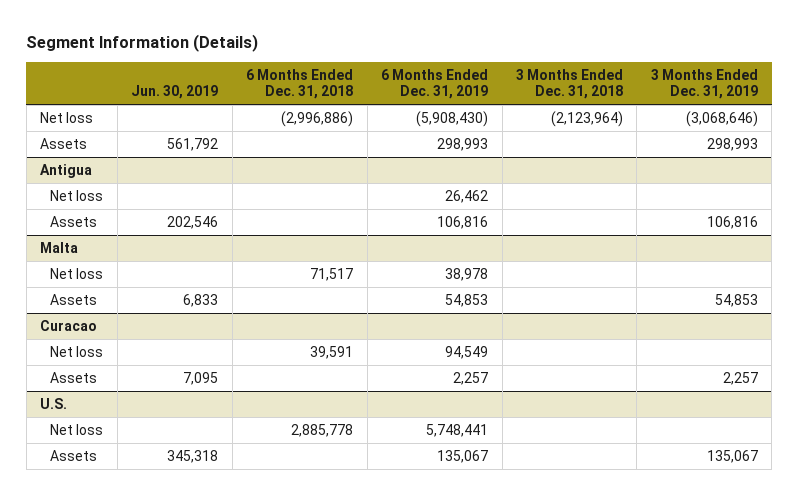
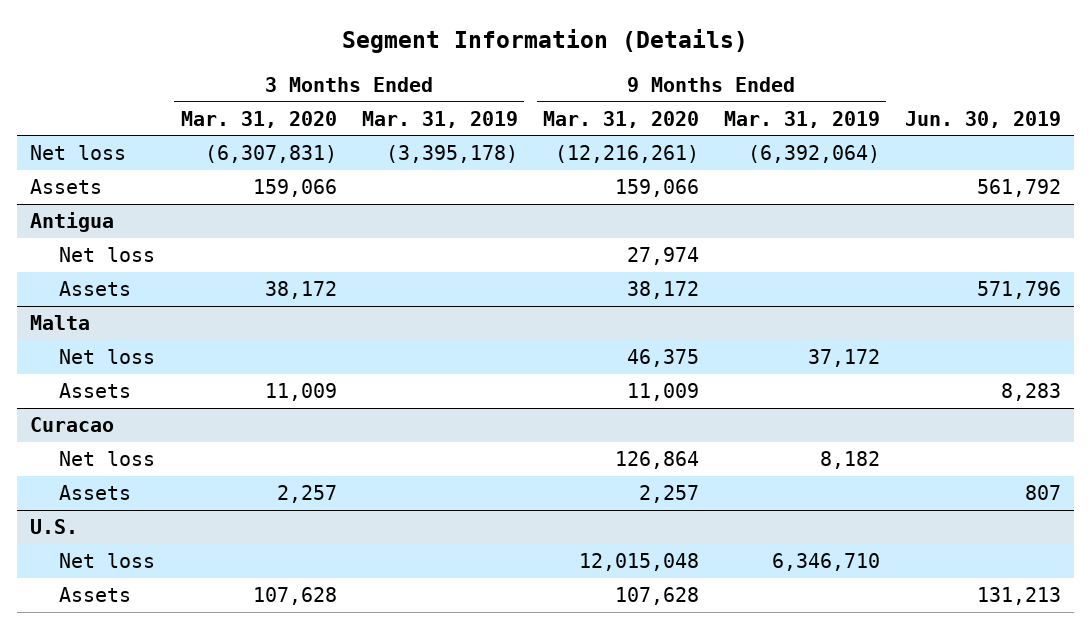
- | Jun. 30, 2019 | 6 Months Ended Dec. 31, 2018 | 6 Months Ended Dec. 31, 2019 | 3 Months Ended Dec. 31, 2018 | 3 Months Ended Dec. 31, 2019
+ | 3 Months Ended Mar. 31, 2020 | 3 Months Ended Mar. 31, 2019 | 9 Months Ended Mar. 31, 2020 | 9 Months Ended Mar. 31, 2019 | Jun. 30, 2019
@ Antigua
- Assets | 202,546 | | 106,816 | | 106,816
+ Assets | 38,172 | | 38,172 | | 571,796
@ Malta
- Assets | 6,833 | | 54,853 | | 54,853
+ Assets | 11,009 | | 11,009 | | 8,283
@ Curacao
- Assets | 7,095 | | 2,257 | | 2,257
+ Assets | 2,257 | | 2,257 | | 807
@ U.S.
- Assets | 345,318 | | 135,067 | | 135,067
+ Assets | 107,628 | | 107,628 | | 131,213

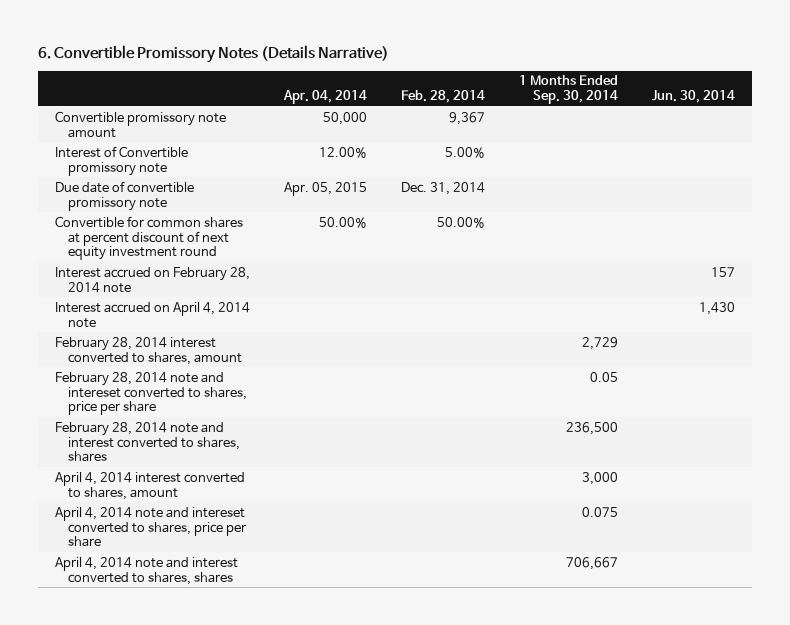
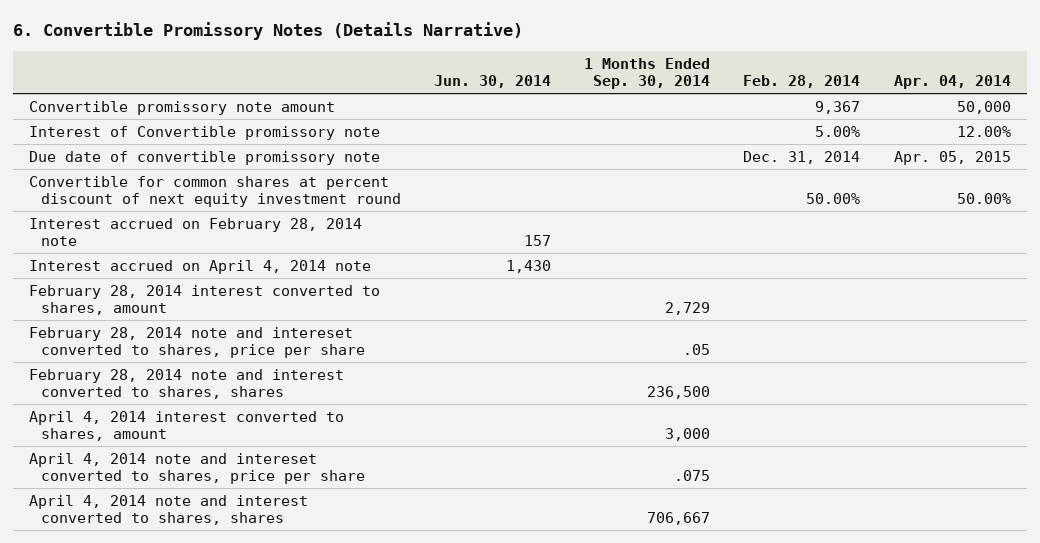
- | Apr. 04, 2014 | Feb. 28, 2014 | 1 Months Ended Sep. 30, 2014 | Jun. 30, 2014
+ | Jun. 30, 2014 | 1 Months Ended Sep. 30, 2014 | Feb. 28, 2014 | Apr. 04, 2014
- February 28, 2014 note and intereset converted to shares, price per share | | | 0.05 |
+ February 28, 2014 note and intereset converted to shares, price per share | | .05 | |
- April 4, 2014 note and intereset converted to shares, price per share | | | 0.075 |
+ April 4, 2014 note and intereset converted to shares, price per share | | .075 | |

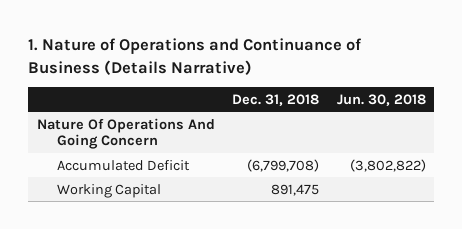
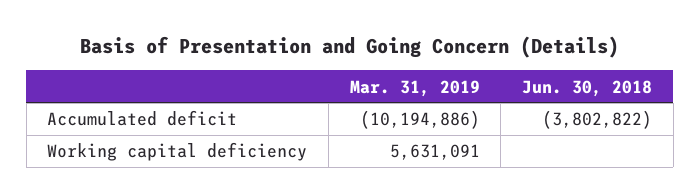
- 1. Nature of Operations and Continuance of Business (Details Narrative)
+ Basis of Presentation and Going Concern (Details)
- | Dec. 31, 2018 | Jun. 30, 2018
+ | Mar. 31, 2019 | Jun. 30, 2018
- Nature Of Operations And Going Concern
- Accumulated Deficit | (6,799,708) | (3,802,822)
- Working Capital | 891,475 |
+ Accumulated deficit | (10,194,886) | (3,802,822)
+ Working capital deficiency | 5,631,091 |

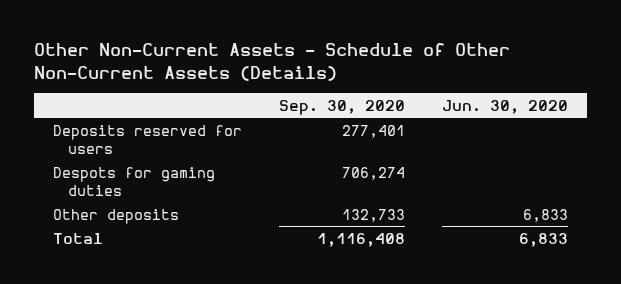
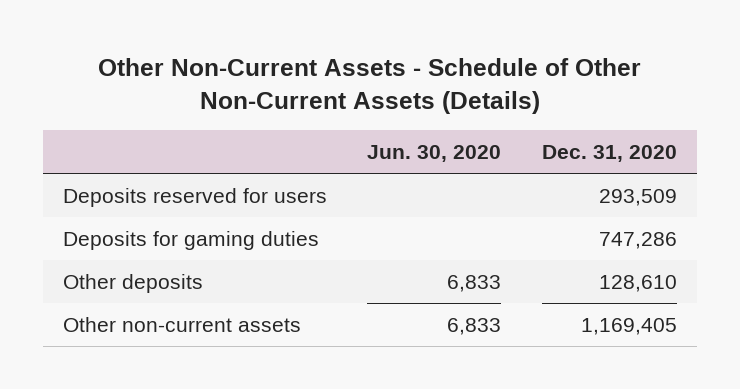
- | Sep. 30, 2020 | Jun. 30, 2020
+ | Jun. 30, 2020 | Dec. 31, 2020
- Despots for gaming duties | 706,274 |
+ Deposits for gaming duties | | 747,286
- Total | 1,116,408 | 6,833
+ Other non-current assets | 6,833 | 1,169,405

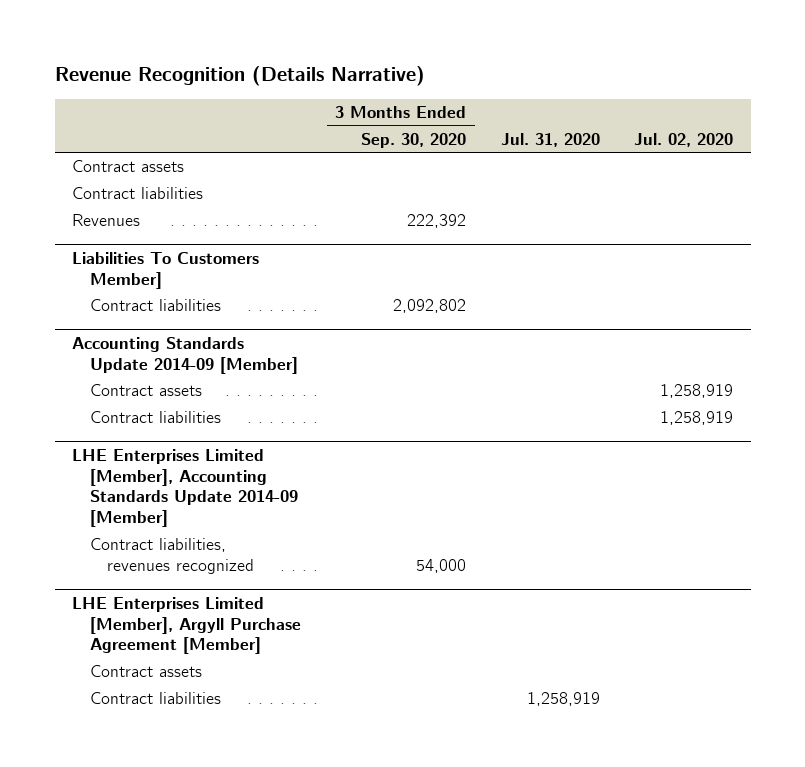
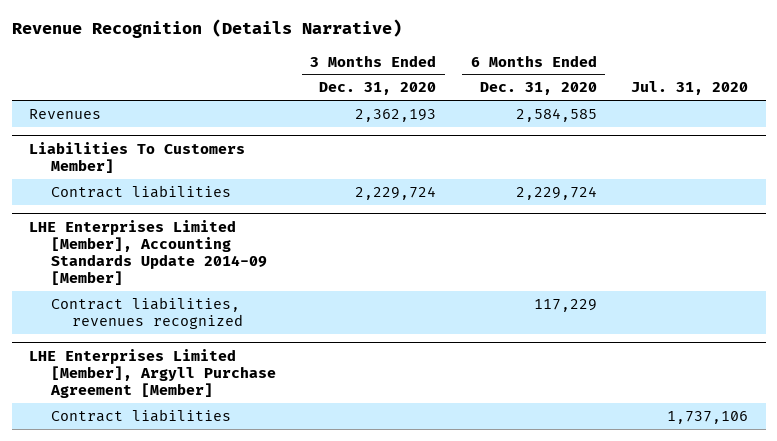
- | 3 Months Ended Sep. 30, 2020 | Jul. 31, 2020 | Jul. 02, 2020
+ | 3 Months Ended Dec. 31, 2020 | 6 Months Ended Dec. 31, 2020 | Jul. 31, 2020
- Contract assets
- Contract liabilities
- Accounting Standards Update 2014-09 [Member]
- Contract assets | | | 1,258,919
- Contract liabilities | | | 1,258,919
@ LHE Enterprises Limited [Member], Argyll Purchase Agreement [Member]
- Contract assets
- Contract liabilities | | 1,258,919 |
+ Contract liabilities | | | 1,737,106

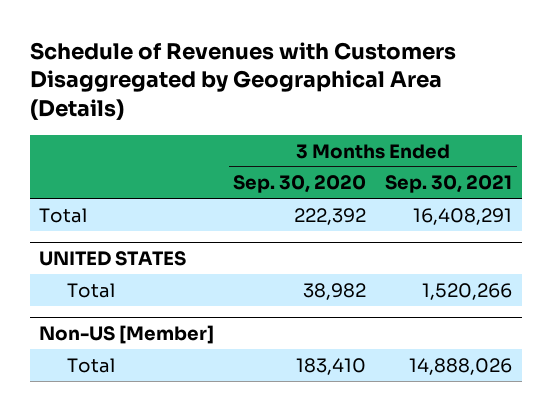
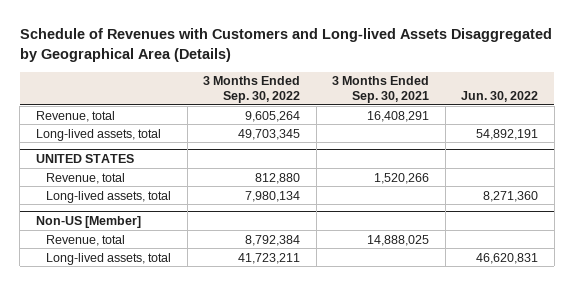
- Schedule of Revenues with Customers Disaggregated by Geographical Area (Details)
+ Schedule of Revenues with Customers and Long-lived Assets Disaggregated by Geographical Area (Details)
- | 3 Months Ended Sep. 30, 2020 | 3 Months Ended Sep. 30, 2021
+ | 3 Months Ended Sep. 30, 2022 | 3 Months Ended Sep. 30, 2021 | Jun. 30, 2022
- Total | 222,392 | 16,408,291
+ Revenue, total | 9,605,264 | 16,408,291 |
+ Long-lived assets, total | 49,703,345 | | 54,892,191
@ UNITED STATES
- Total | 38,982 | 1,520,266
+ Revenue, total | 812,880 | 1,520,266 |
+ Long-lived assets, total | 7,980,134 | | 8,271,360
@ Non-US [Member]
- Total | 183,410 | 14,888,026
+ Revenue, total | 8,792,384 | 14,888,025 |
+ Long-lived assets, total | 41,723,211 | | 46,620,831

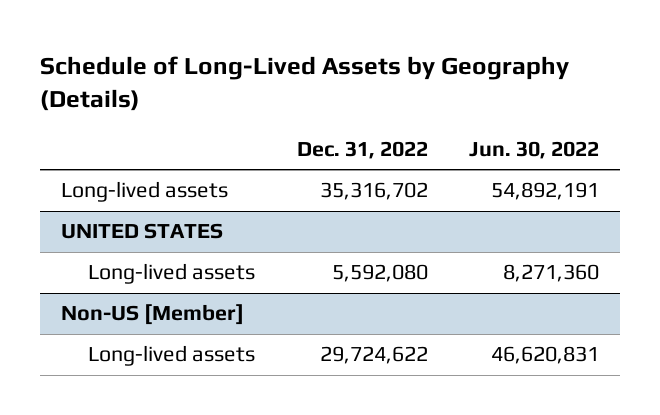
- Schedule of Revenues with Customers and Long-lived Assets Disaggregated by Geographical Area (Details)
+ Schedule of Long-Lived Assets by Geography (Details)
- | 3 Months Ended Sep. 30, 2022 | 3 Months Ended Sep. 30, 2021 | Jun. 30, 2022
+ | Dec. 31, 2022 | Jun. 30, 2022
- Revenue, total | 9,605,264 | 16,408,291 |
- Long-lived assets, total | 49,703,345 | | 54,892,191
+ Long-lived assets | 35,316,702 | 54,892,191
@ UNITED STATES
- Revenue, total | 812,880 | 1,520,266 |
- Long-lived assets, total | 7,980,134 | | 8,271,360
+ Long-lived assets | 5,592,080 | 8,271,360
@ Non-US [Member]
- Revenue, total | 8,792,384 | 14,888,025 |
- Long-lived assets, total | 41,723,211 | | 46,620,831
+ Long-lived assets | 29,724,622 | 46,620,831

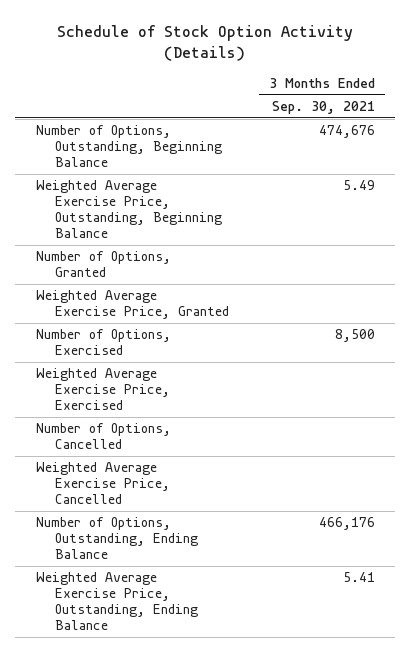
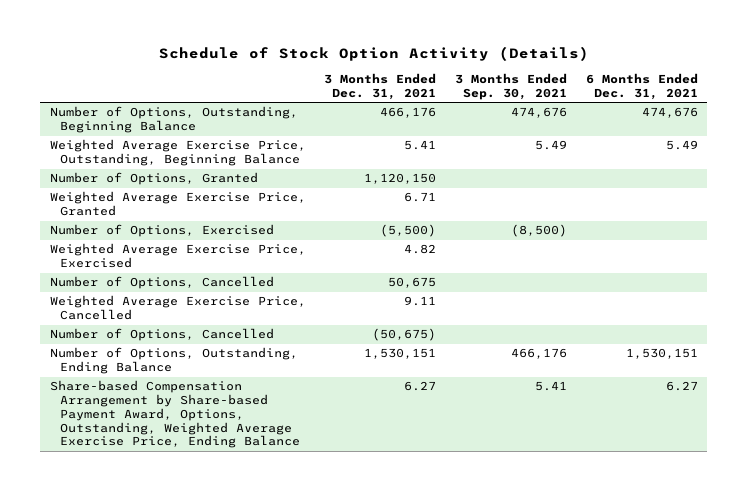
- | 3 Months Ended Sep. 30, 2021
+ | 3 Months Ended Dec. 31, 2021 | 3 Months Ended Sep. 30, 2021 | 6 Months Ended Dec. 31, 2021
- Number of Options, Exercised | 8,500
+ Number of Options, Exercised | (5,500) | (8,500) |
+ Number of Options, Cancelled | (50,675) | |
- Weighted Average Exercise Price, Outstanding, Ending Balance | 5.41
+ Share-based Compensation Arrangement by Share-based Payment Award, Options, Outstanding, Weighted Average Exercise Price, Ending Balance | 6.27 | 5.41 | 6.27

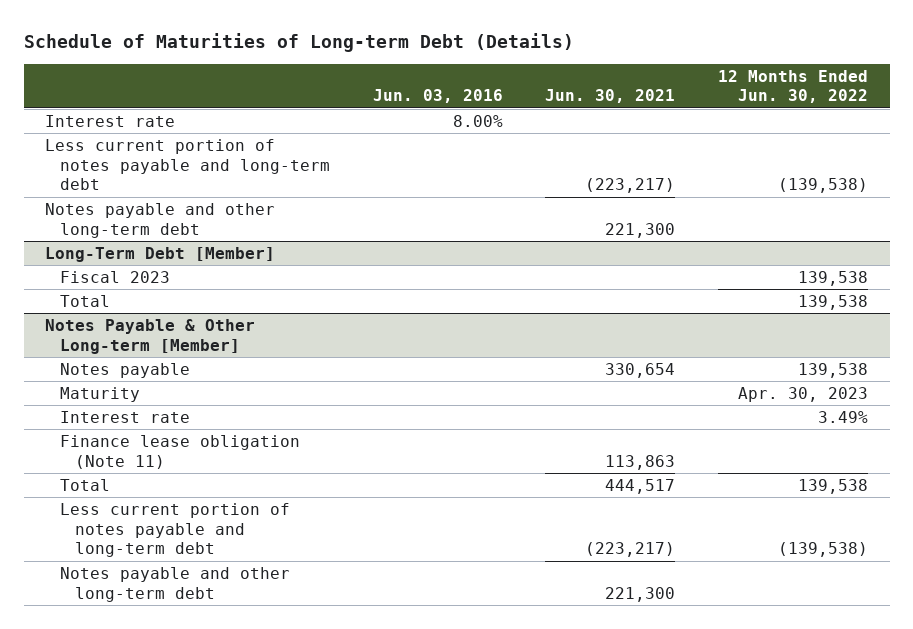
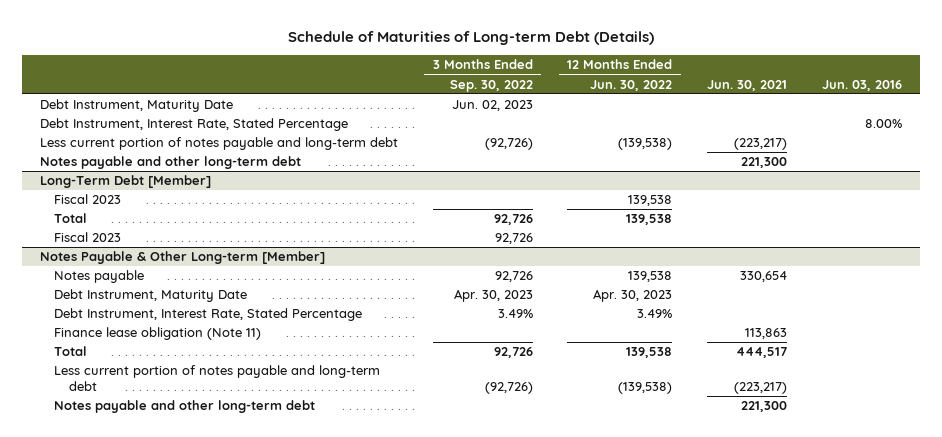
- | Jun. 03, 2016 | Jun. 30, 2021 | 12 Months Ended Jun. 30, 2022
+ | 3 Months Ended Sep. 30, 2022 | 12 Months Ended Jun. 30, 2022 | Jun. 30, 2021 | Jun. 03, 2016
- Interest rate | 8.00% | |
+ Debt Instrument, Maturity Date | Jun. 02, 2023 | | |
+ Debt Instrument, Interest Rate, Stated Percentage | | | | 8.00%
@ Long-Term Debt [Member]
+ Fiscal 2023 | 92,726 | | |
@ Notes Payable & Other Long-term [Member]
- Maturity | | | Apr. 30, 2023
- Interest rate | | | 3.49%
+ Debt Instrument, Maturity Date | Apr. 30, 2023 | Apr. 30, 2023 | |
+ Debt Instrument, Interest Rate, Stated Percentage | 3.49% | 3.49% | |

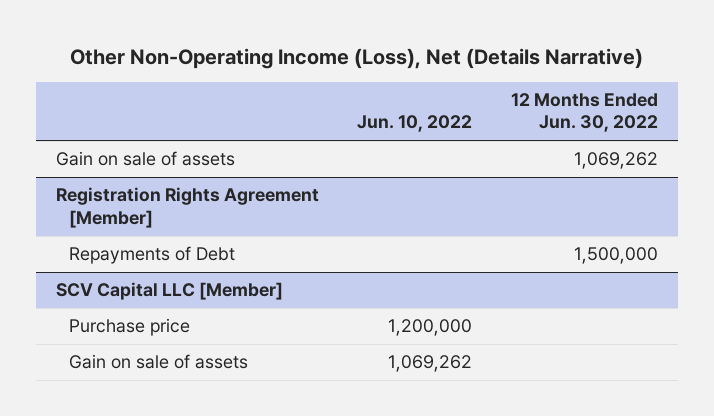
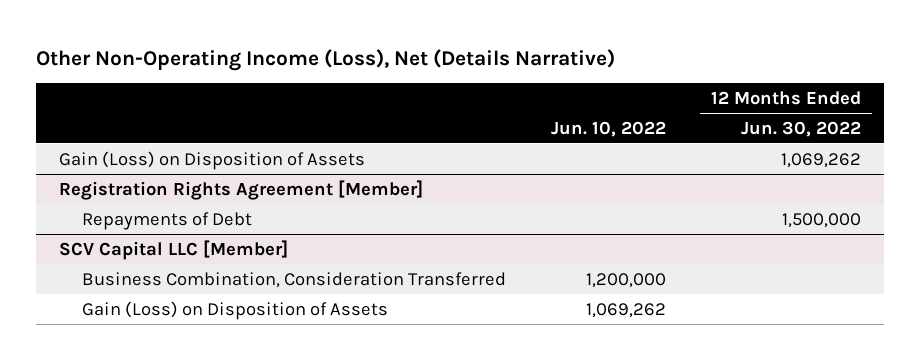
- Gain on sale of assets | | 1,069,262
+ Gain (Loss) on Disposition of Assets | | 1,069,262
@ SCV Capital LLC [Member]
- Purchase price | 1,200,000 |
- Gain on sale of assets | 1,069,262 |
+ Business Combination, Consideration Transferred | 1,200,000 |
+ Gain (Loss) on Disposition of Assets | 1,069,262 |

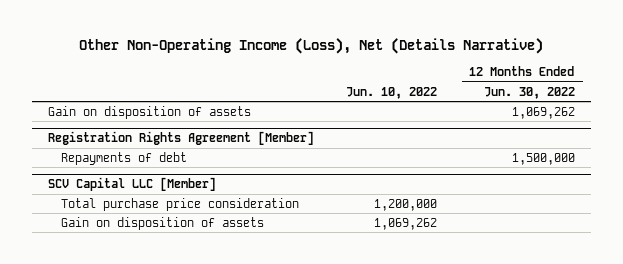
- Gain (Loss) on Disposition of Assets | | 1,069,262
+ Gain on disposition of assets | | 1,069,262
@ Registration Rights Agreement [Member]
- Repayments of Debt | | 1,500,000
+ Repayments of debt | | 1,500,000
@ SCV Capital LLC [Member]
- Business Combination, Consideration Transferred | 1,200,000 |
- Gain (Loss) on Disposition of Assets | 1,069,262 |
+ Total purchase price consideration | 1,200,000 |
+ Gain on disposition of assets | 1,069,262 |

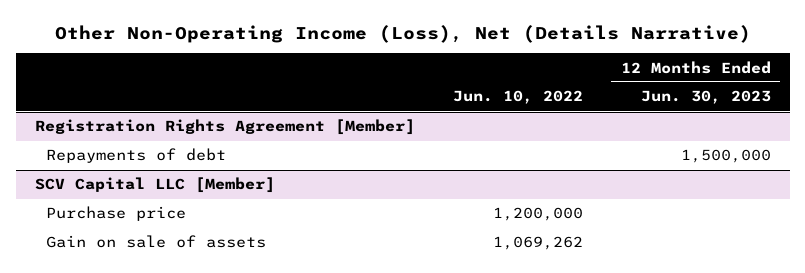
- | Jun. 10, 2022 | 12 Months Ended Jun. 30, 2022
+ | Jun. 10, 2022 | 12 Months Ended Jun. 30, 2023
- Gain on disposition of assets | | 1,069,262
@ SCV Capital LLC [Member]
- Total purchase price consideration | 1,200,000 |
- Gain on disposition of assets | 1,069,262 |
+ Purchase price | 1,200,000 |
+ Gain on sale of assets | 1,069,262 |

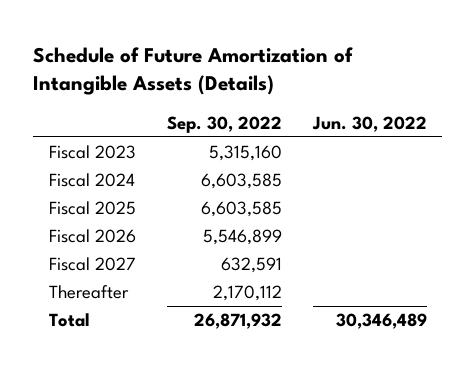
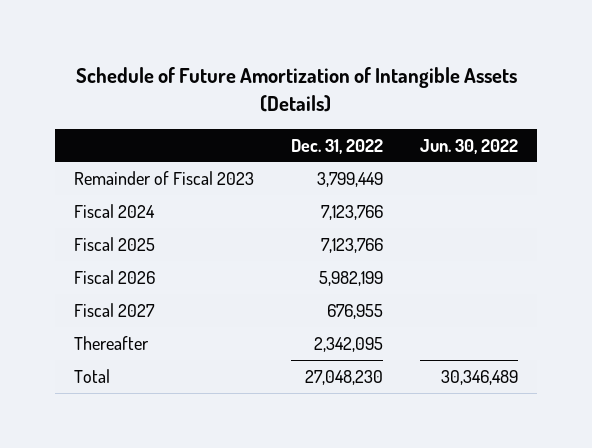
- | Sep. 30, 2022 | Jun. 30, 2022
+ | Dec. 31, 2022 | Jun. 30, 2022
- Fiscal 2023 | 5,315,160 |
+ Remainder of Fiscal 2023 | 3,799,449 |

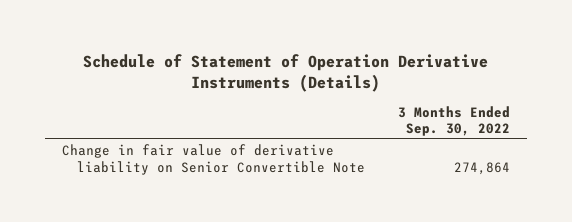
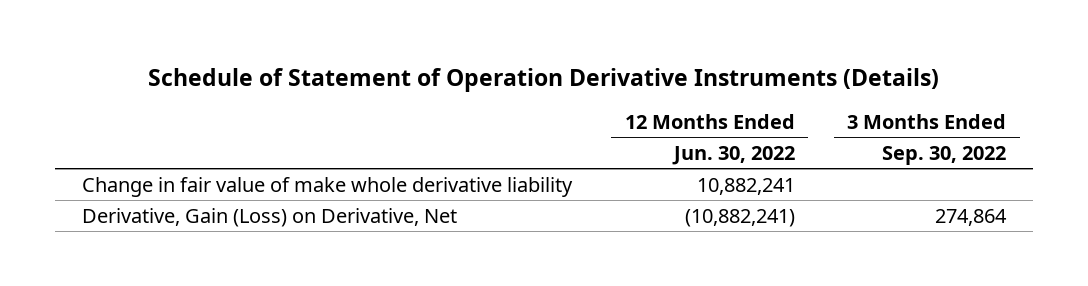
- | 3 Months Ended Sep. 30, 2022
+ | 12 Months Ended Jun. 30, 2022 | 3 Months Ended Sep. 30, 2022
- Change in fair value of derivative liability on Senior Convertible Note | 274,864
+ Change in fair value of make whole derivative liability | 10,882,241 |
+ Derivative, Gain (Loss) on Derivative, Net | (10,882,241) | 274,864

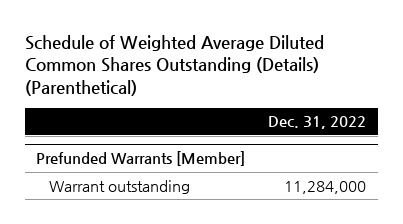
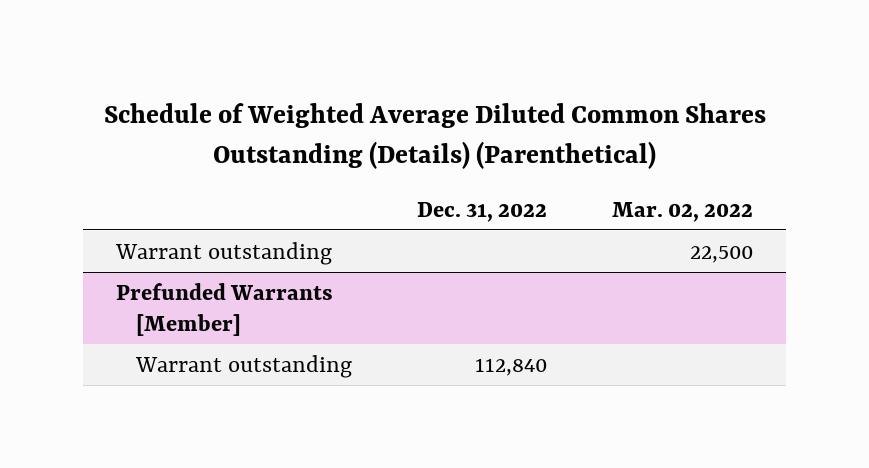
- | Dec. 31, 2022
+ | Dec. 31, 2022 | Mar. 02, 2022
+ Warrant outstanding | | 22,500
@ Prefunded Warrants [Member]
- Warrant outstanding | 11,284,000
+ Warrant outstanding | 112,840 |

